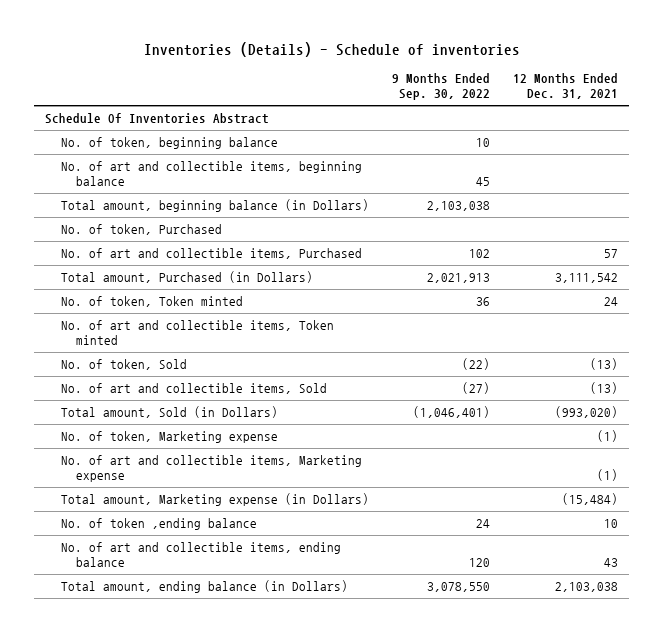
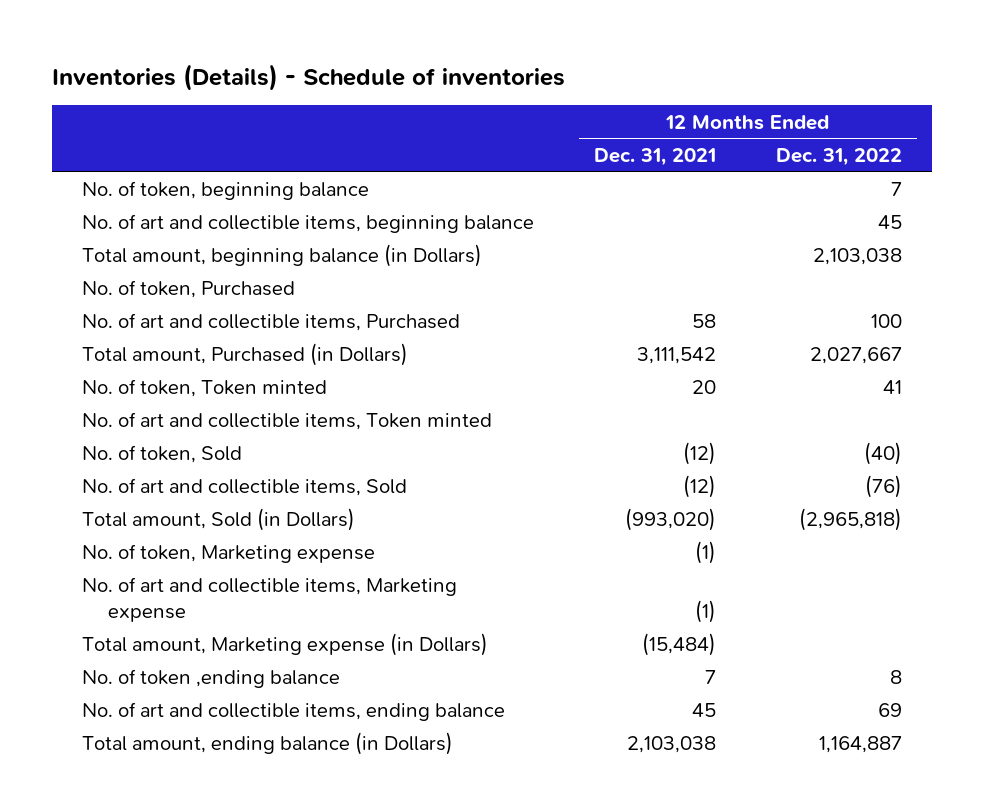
- | 9 Months Ended Sep. 30, 2022 | 12 Months Ended Dec. 31, 2021
+ | 12 Months Ended Dec. 31, 2021 | 12 Months Ended Dec. 31, 2022
- Schedule Of Inventories Abstract
- No. of art and collectible items, Purchased | 102 | 57
+ No. of art and collectible items, Purchased | 58 | 100
- No. of token, Token minted | 36 | 24
+ No. of token, Token minted | 20 | 41
- No. of token, Sold | (22) | (13)
- No. of art and collectible items, Sold | (27) | (13)
+ No. of token, Sold | (12) | (40)
+ No. of art and collectible items, Sold | (12) | (76)
- No. of token ,ending balance | 24 | 10
- No. of art and collectible items, ending balance | 120 | 43
+ No. of token ,ending balance | 7 | 8
+ No. of art and collectible items, ending balance | 45 | 69

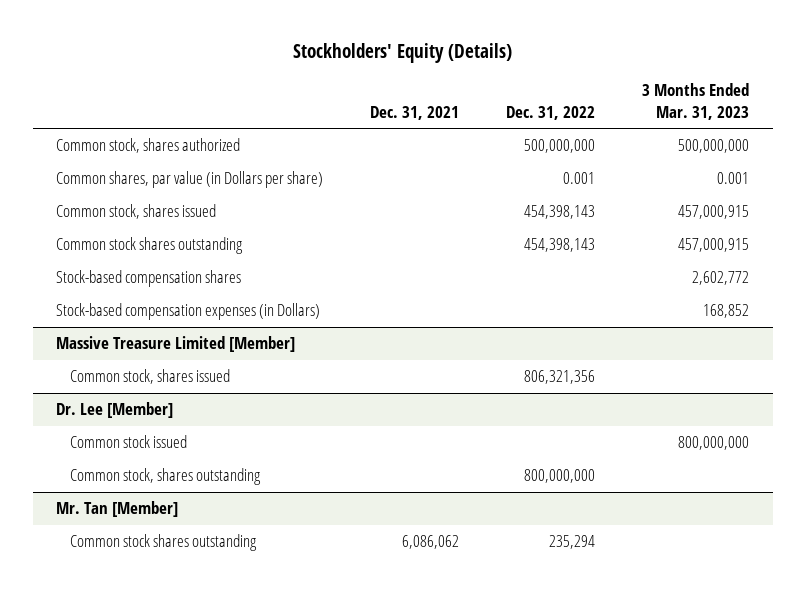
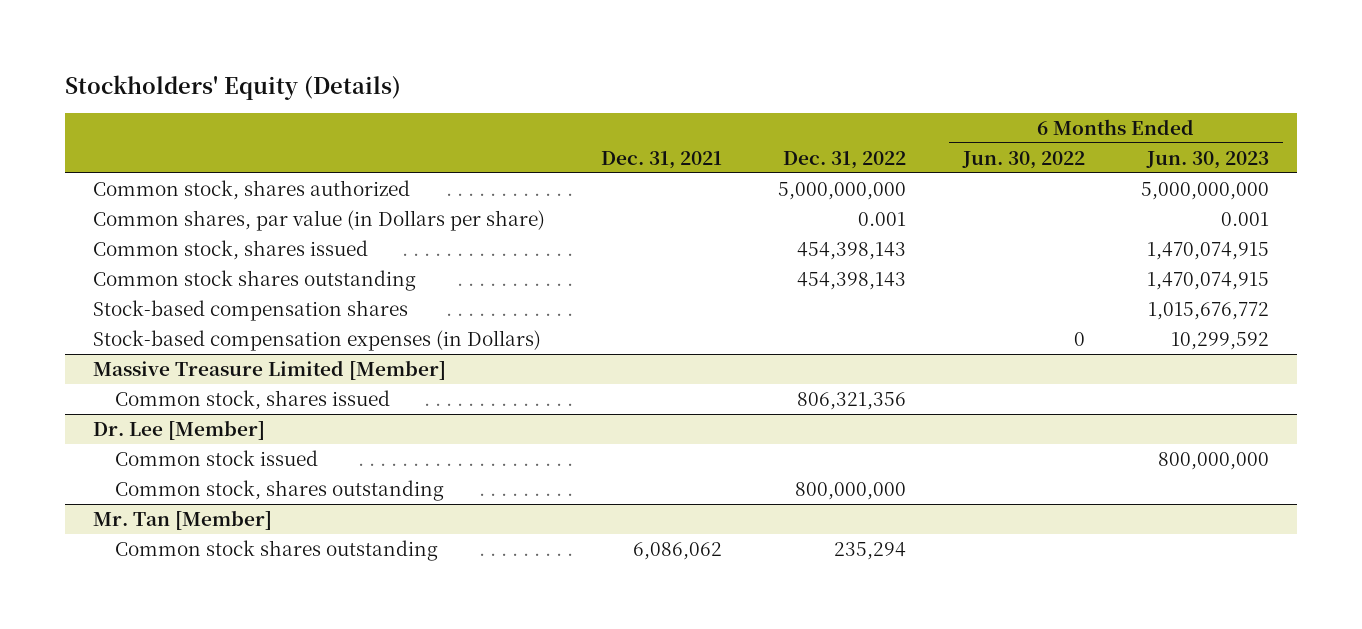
- | Dec. 31, 2021 | Dec. 31, 2022 | 3 Months Ended Mar. 31, 2023
+ | Dec. 31, 2021 | Dec. 31, 2022 | 6 Months Ended Jun. 30, 2022 | 6 Months Ended Jun. 30, 2023
- Common stock, shares authorized | | 500,000,000 | 500,000,000
+ Common stock, shares authorized | | 5,000,000,000 | | 5,000,000,000

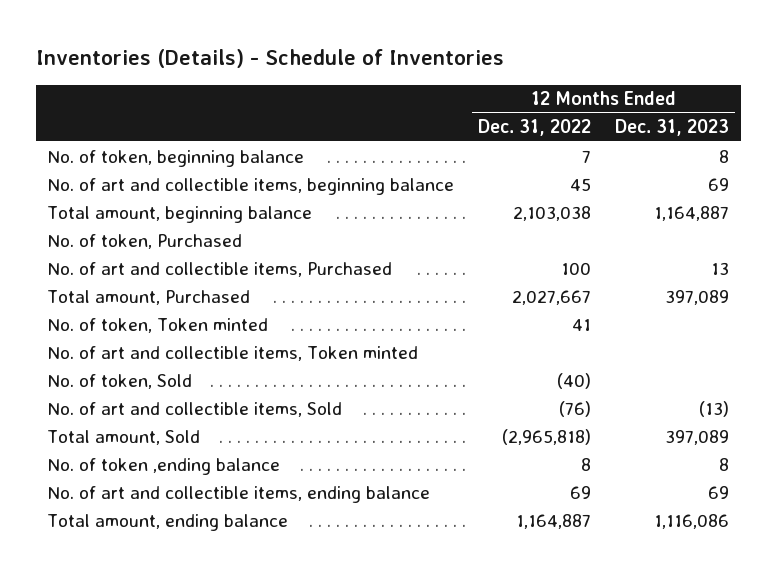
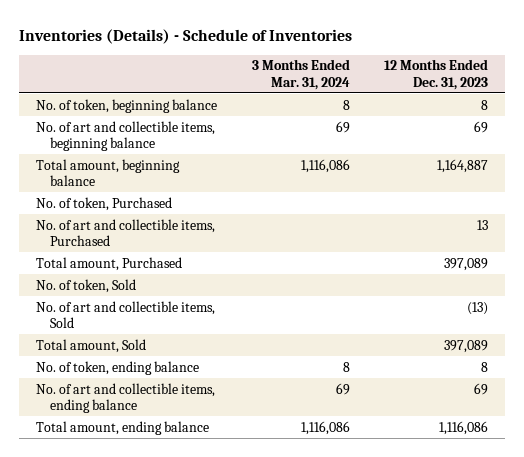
- | 12 Months Ended Dec. 31, 2022 | 12 Months Ended Dec. 31, 2023
+ | 3 Months Ended Mar. 31, 2024 | 12 Months Ended Dec. 31, 2023
- No. of token, Token minted | 41 |
- No. of art and collectible items, Token minted
- No. of token ,ending balance | 8 | 8
+ No. of token, ending balance | 8 | 8

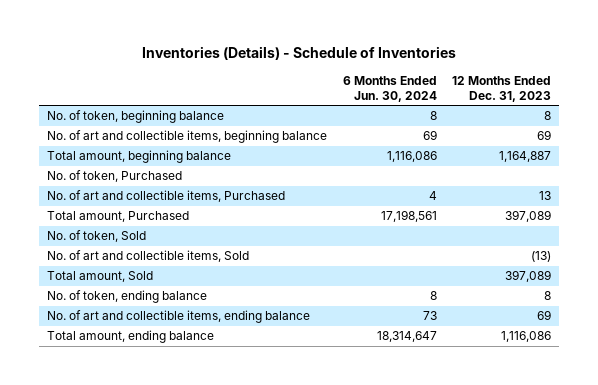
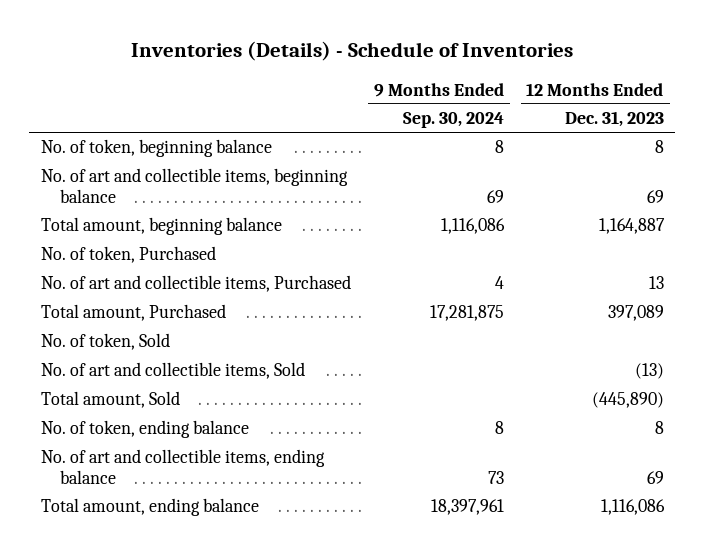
- | 6 Months Ended Jun. 30, 2024 | 12 Months Ended Dec. 31, 2023
+ | 9 Months Ended Sep. 30, 2024 | 12 Months Ended Dec. 31, 2023
- Total amount, Sold | | 397,089
+ Total amount, Sold | | (445,890)

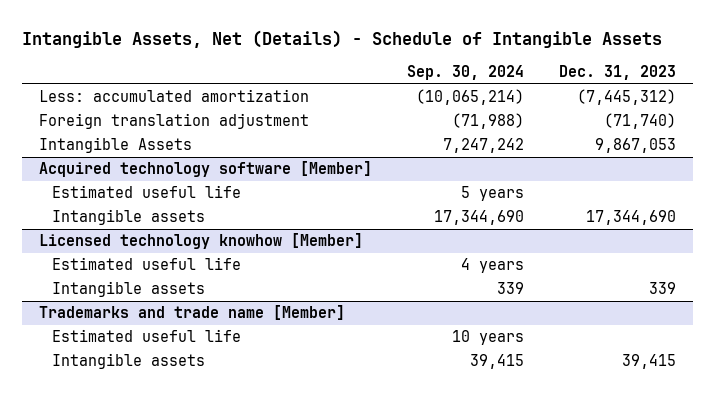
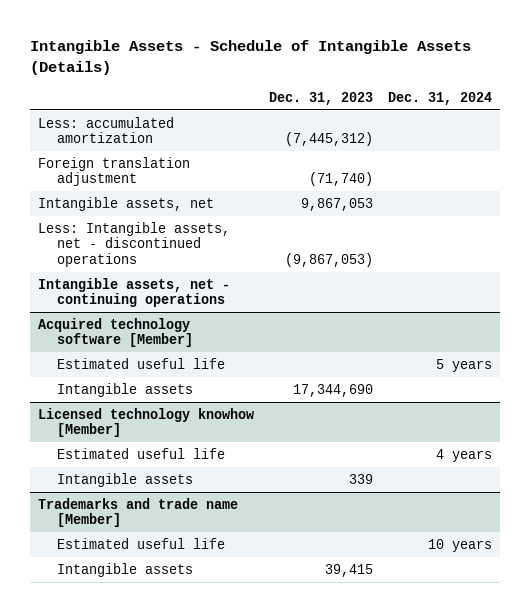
- Intangible Assets, Net (Details) - Schedule of Intangible Assets
+ Intangible Assets - Schedule of Intangible Assets (Details)
- | Sep. 30, 2024 | Dec. 31, 2023
+ | Dec. 31, 2023 | Dec. 31, 2024
- Intangible Assets | 7,247,242 | 9,867,053
+ Intangible assets, net | 9,867,053 |
+ Less: Intangible assets, net - discontinued operations | (9,867,053) |
+ Intangible assets, net - continuing operations

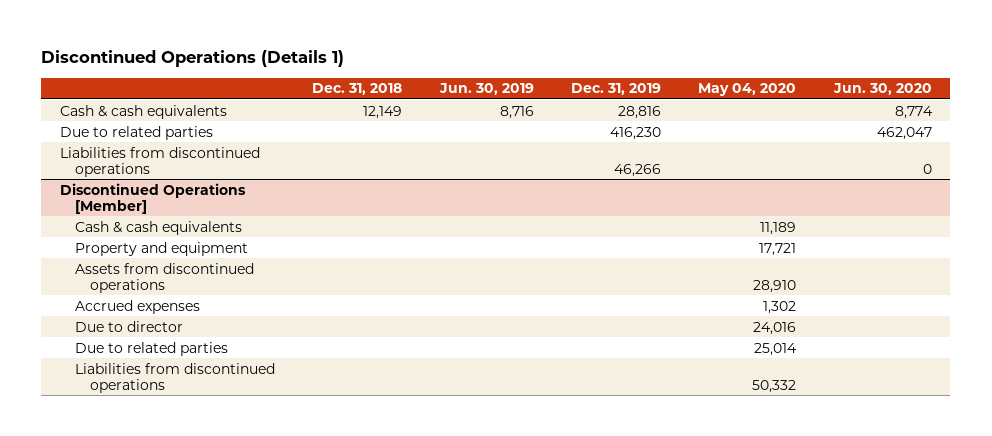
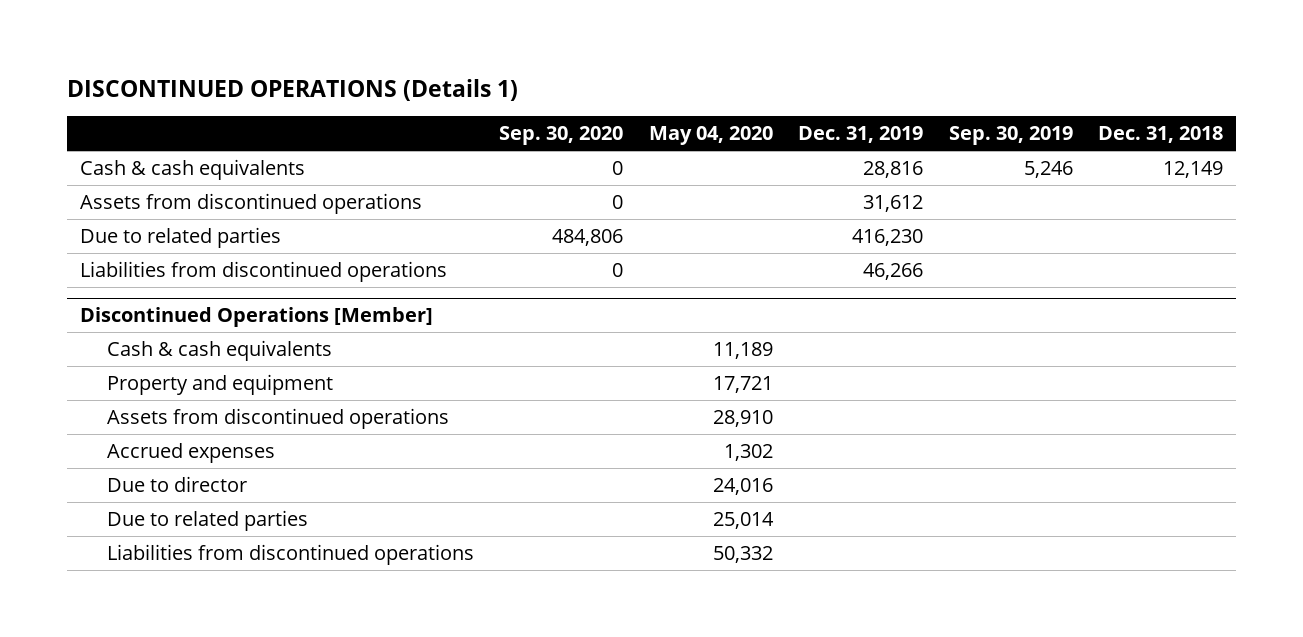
- Discontinued Operations (Details 1)
+ DISCONTINUED OPERATIONS (Details 1)
- | Dec. 31, 2018 | Jun. 30, 2019 | Dec. 31, 2019 | May 04, 2020 | Jun. 30, 2020
+ | Sep. 30, 2020 | May 04, 2020 | Dec. 31, 2019 | Sep. 30, 2019 | Dec. 31, 2018
+ Assets from discontinued operations | 0 | | 31,612 | |

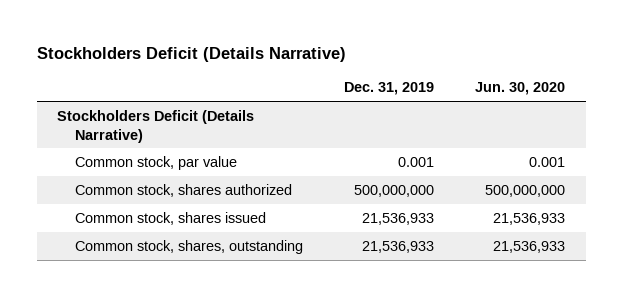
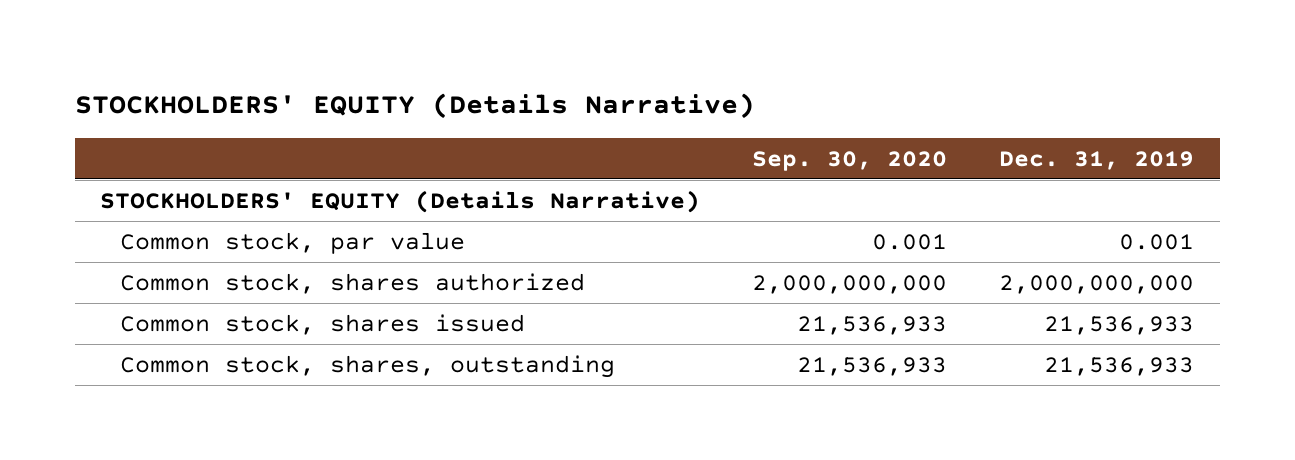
- Stockholders Deficit (Details Narrative)
+ STOCKHOLDERS' EQUITY (Details Narrative)
- | Dec. 31, 2019 | Jun. 30, 2020
+ | Sep. 30, 2020 | Dec. 31, 2019
- Stockholders Deficit (Details Narrative)
+ STOCKHOLDERS' EQUITY (Details Narrative)
- Common stock, shares authorized | 500,000,000 | 500,000,000
+ Common stock, shares authorized | 2,000,000,000 | 2,000,000,000

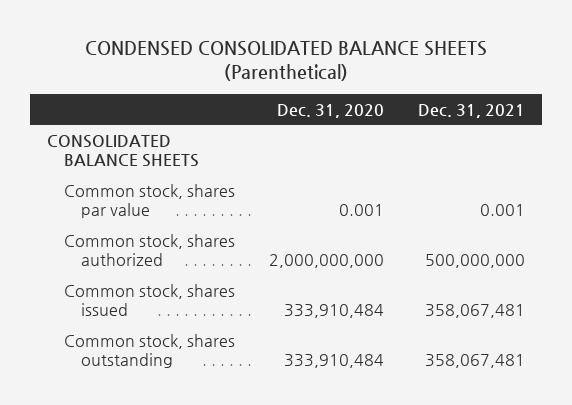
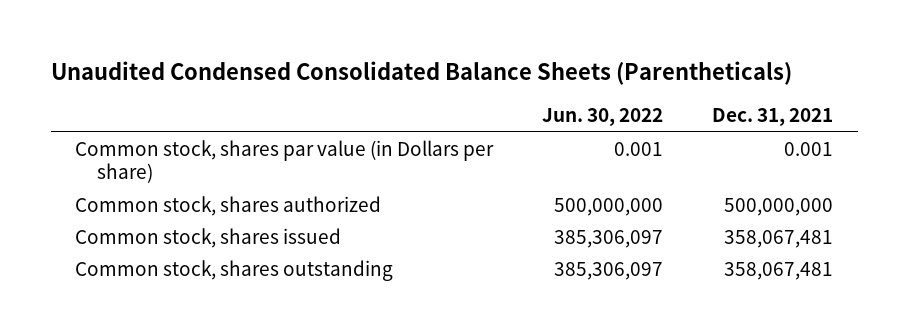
- CONDENSED CONSOLIDATED BALANCE SHEETS (Parenthetical)
+ Unaudited Condensed Consolidated Balance Sheets (Parentheticals)
- | Dec. 31, 2020 | Dec. 31, 2021
+ | Jun. 30, 2022 | Dec. 31, 2021
- CONSOLIDATED BALANCE SHEETS
- Common stock, shares par value | 0.001 | 0.001
+ Common stock, shares par value (in Dollars per share) | 0.001 | 0.001

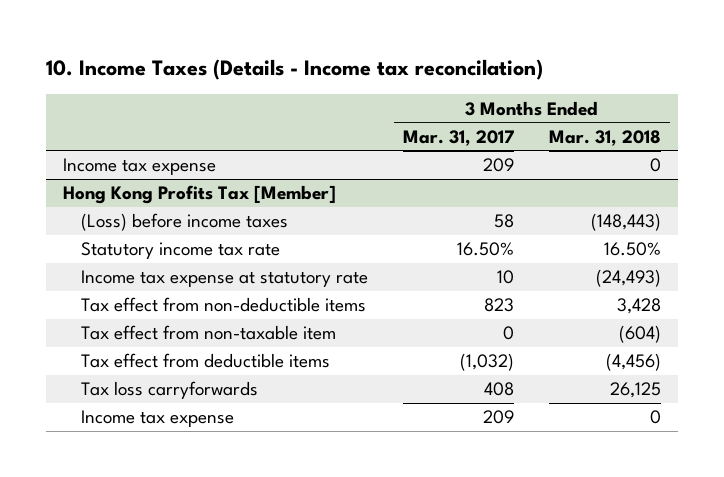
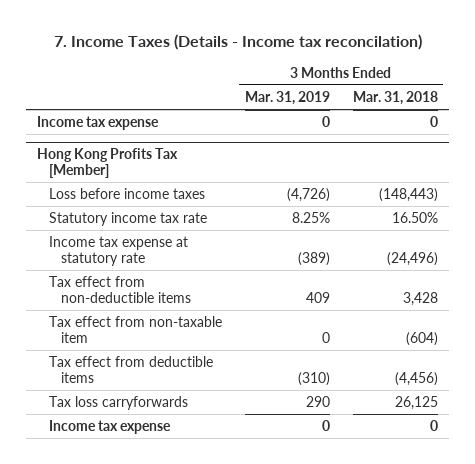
- 10. Income Taxes (Details - Income tax reconcilation)
+ 7. Income Taxes (Details - Income tax reconcilation)
- | 3 Months Ended Mar. 31, 2017 | 3 Months Ended Mar. 31, 2018
+ | 3 Months Ended Mar. 31, 2019 | 3 Months Ended Mar. 31, 2018
@ Hong Kong Profits Tax [Member]
- (Loss) before income taxes | 58 | (148,443)
+ Loss before income taxes | (4,726) | (148,443)
- Income tax expense at statutory rate | 10 | (24,493)
+ Income tax expense at statutory rate | (389) | (24,496)

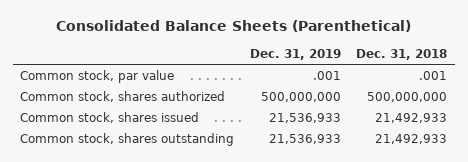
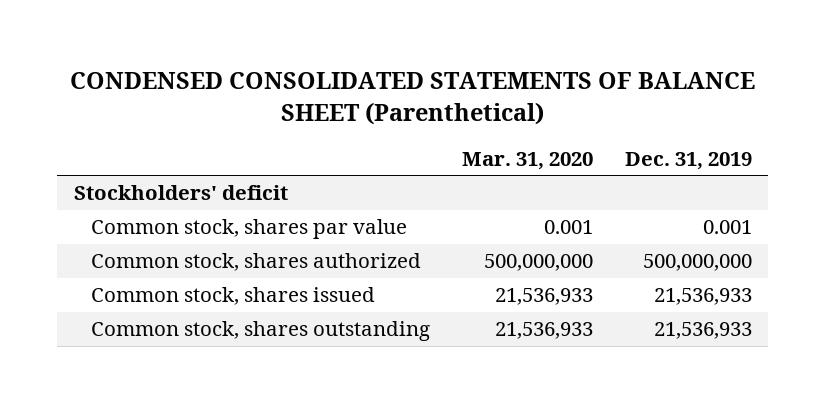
- Consolidated Balance Sheets (Parenthetical)
+ CONDENSED CONSOLIDATED STATEMENTS OF BALANCE SHEET (Parenthetical)
- | Dec. 31, 2019 | Dec. 31, 2018
+ | Mar. 31, 2020 | Dec. 31, 2019
- Common stock, par value | .001 | .001
+ Stockholders' deficit
+ Common stock, shares par value | 0.001 | 0.001

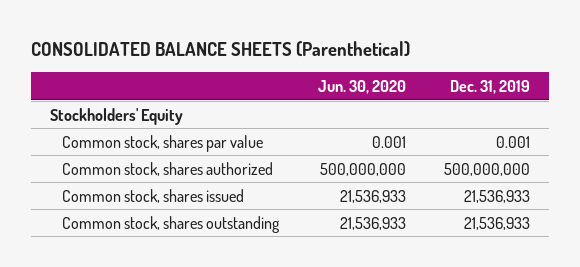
- CONDENSED CONSOLIDATED STATEMENTS OF BALANCE SHEET (Parenthetical)
+ CONSOLIDATED BALANCE SHEETS (Parenthetical)
- | Mar. 31, 2020 | Dec. 31, 2019
+ | Jun. 30, 2020 | Dec. 31, 2019
- Stockholders' deficit
+ Stockholders' Equity

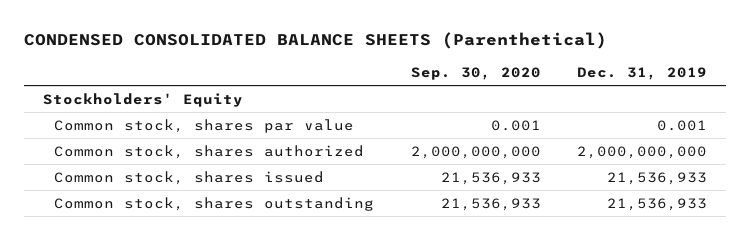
- CONSOLIDATED BALANCE SHEETS (Parenthetical)
+ CONDENSED CONSOLIDATED BALANCE SHEETS (Parenthetical)
- | Jun. 30, 2020 | Dec. 31, 2019
+ | Sep. 30, 2020 | Dec. 31, 2019
- Common stock, shares authorized | 500,000,000 | 500,000,000
+ Common stock, shares authorized | 2,000,000,000 | 2,000,000,000

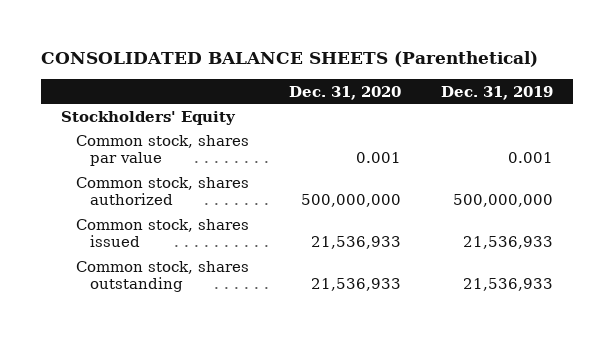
- CONDENSED CONSOLIDATED BALANCE SHEETS (Parenthetical)
+ CONSOLIDATED BALANCE SHEETS (Parenthetical)
- | Sep. 30, 2020 | Dec. 31, 2019
+ | Dec. 31, 2020 | Dec. 31, 2019
- Common stock, shares authorized | 2,000,000,000 | 2,000,000,000
+ Common stock, shares authorized | 500,000,000 | 500,000,000

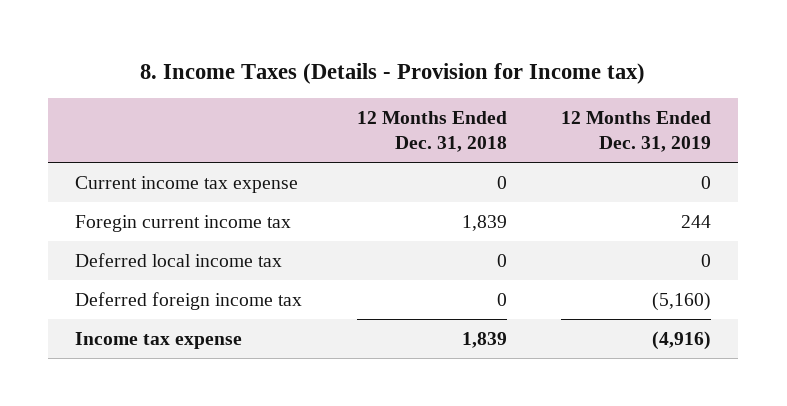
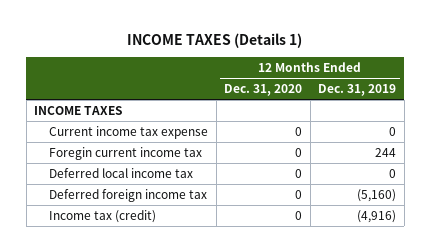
- 8. Income Taxes (Details - Provision for Income tax)
+ INCOME TAXES (Details 1)
- | 12 Months Ended Dec. 31, 2018 | 12 Months Ended Dec. 31, 2019
+ | 12 Months Ended Dec. 31, 2020 | 12 Months Ended Dec. 31, 2019
+ INCOME TAXES
- Income tax expense | 1,839 | (4,916)
+ Income tax (credit) | 0 | (4,916)

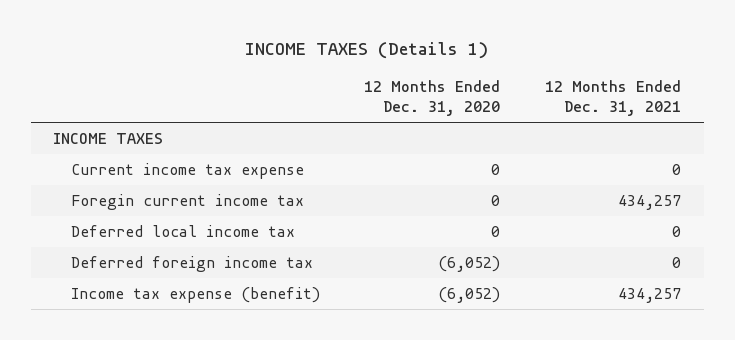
- | 12 Months Ended Dec. 31, 2020 | 12 Months Ended Dec. 31, 2019
+ | 12 Months Ended Dec. 31, 2020 | 12 Months Ended Dec. 31, 2021
- Deferred foreign income tax | 0 | (5,160)
- Income tax (credit) | 0 | (4,916)
+ Deferred foreign income tax | (6,052) | 0
+ Income tax expense (benefit) | (6,052) | 434,257

